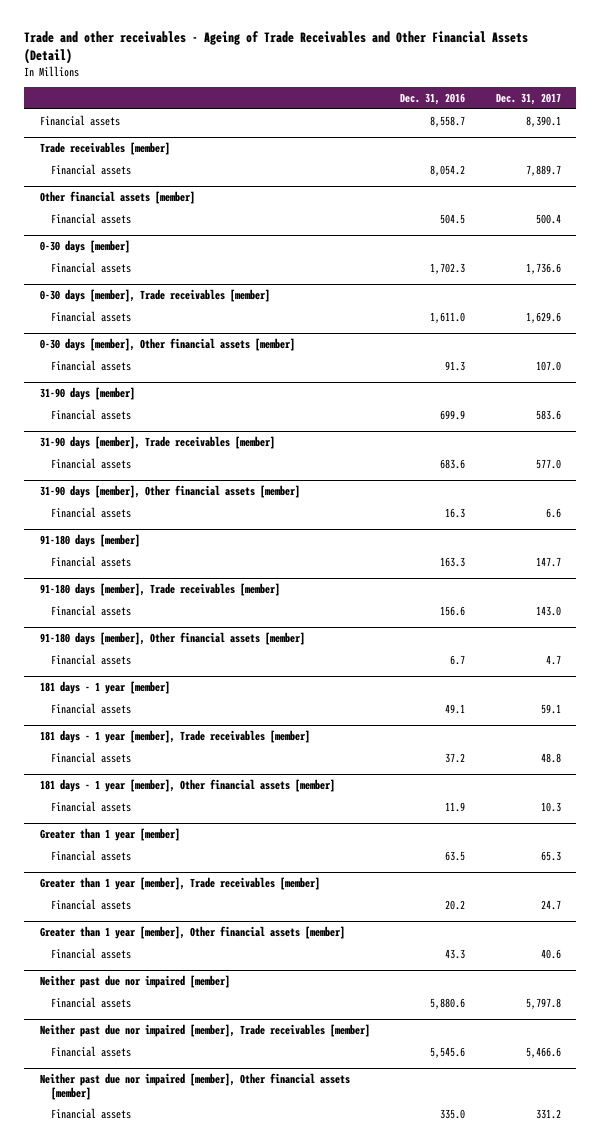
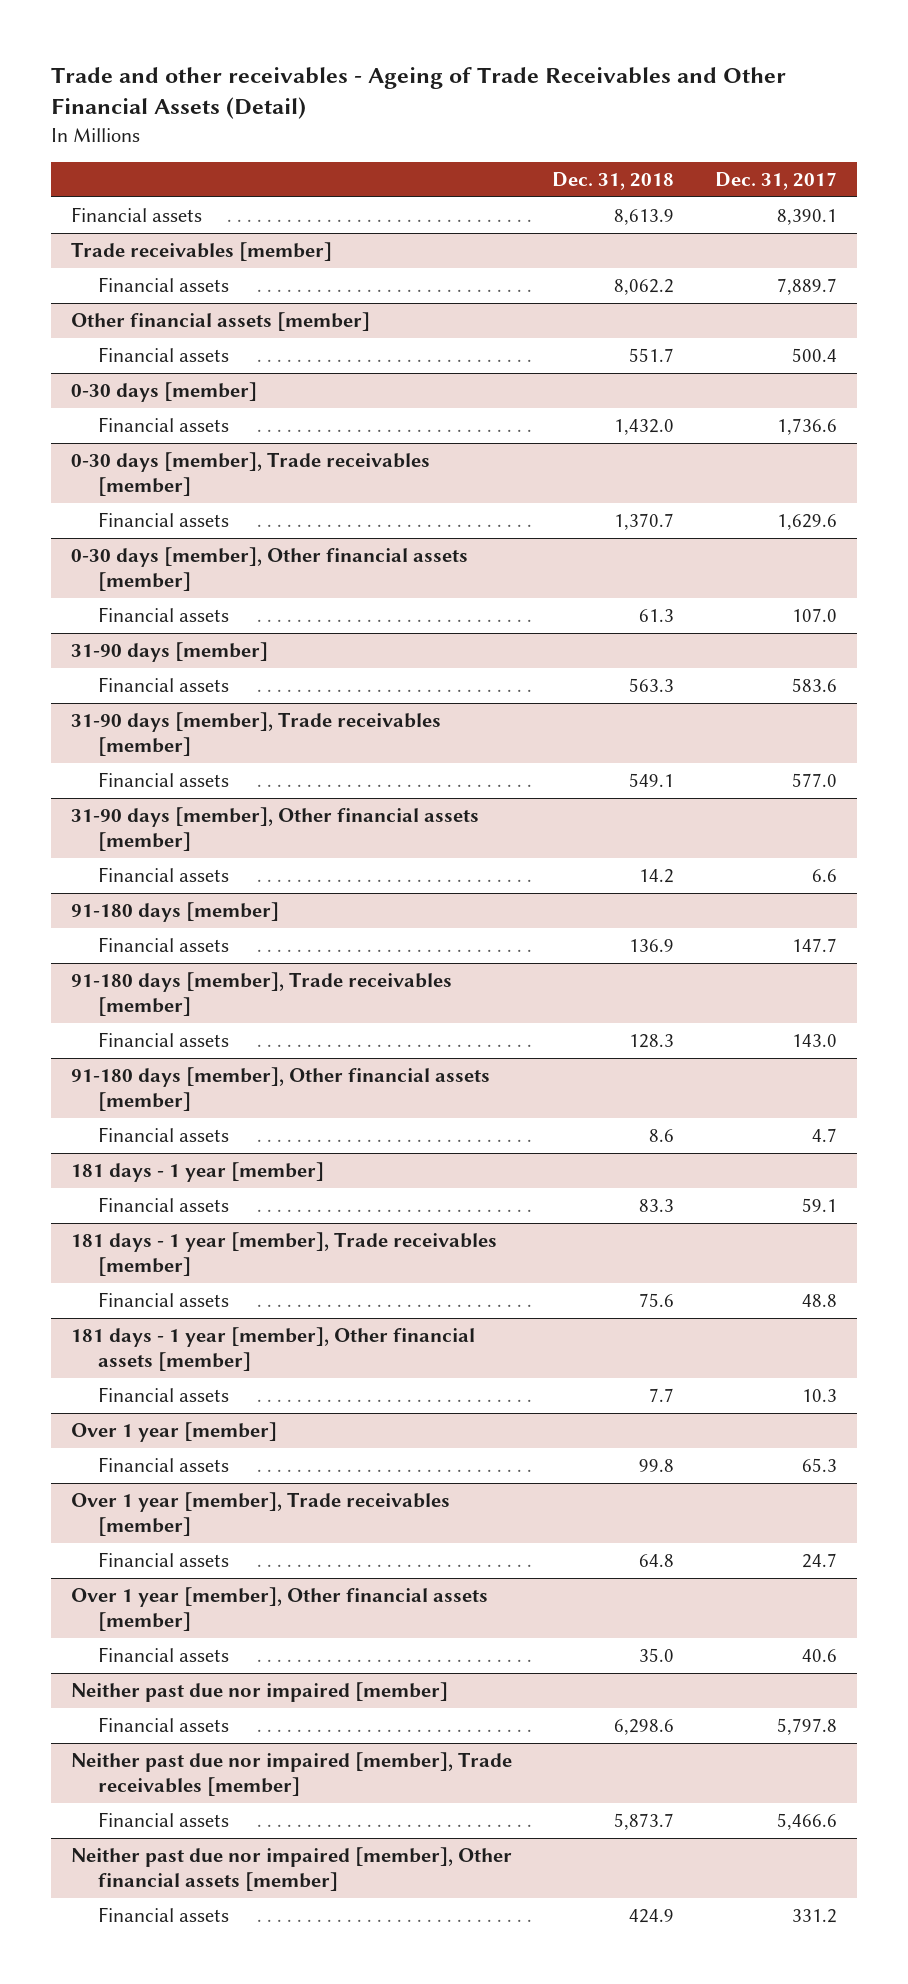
- | Dec. 31, 2016 | Dec. 31, 2017
+ | Dec. 31, 2018 | Dec. 31, 2017
- Greater than 1 year [member]
+ Over 1 year [member]
- Greater than 1 year [member], Trade receivables [member]
+ Over 1 year [member], Trade receivables [member]
- Greater than 1 year [member], Other financial assets [member]
+ Over 1 year [member], Other financial assets [member]

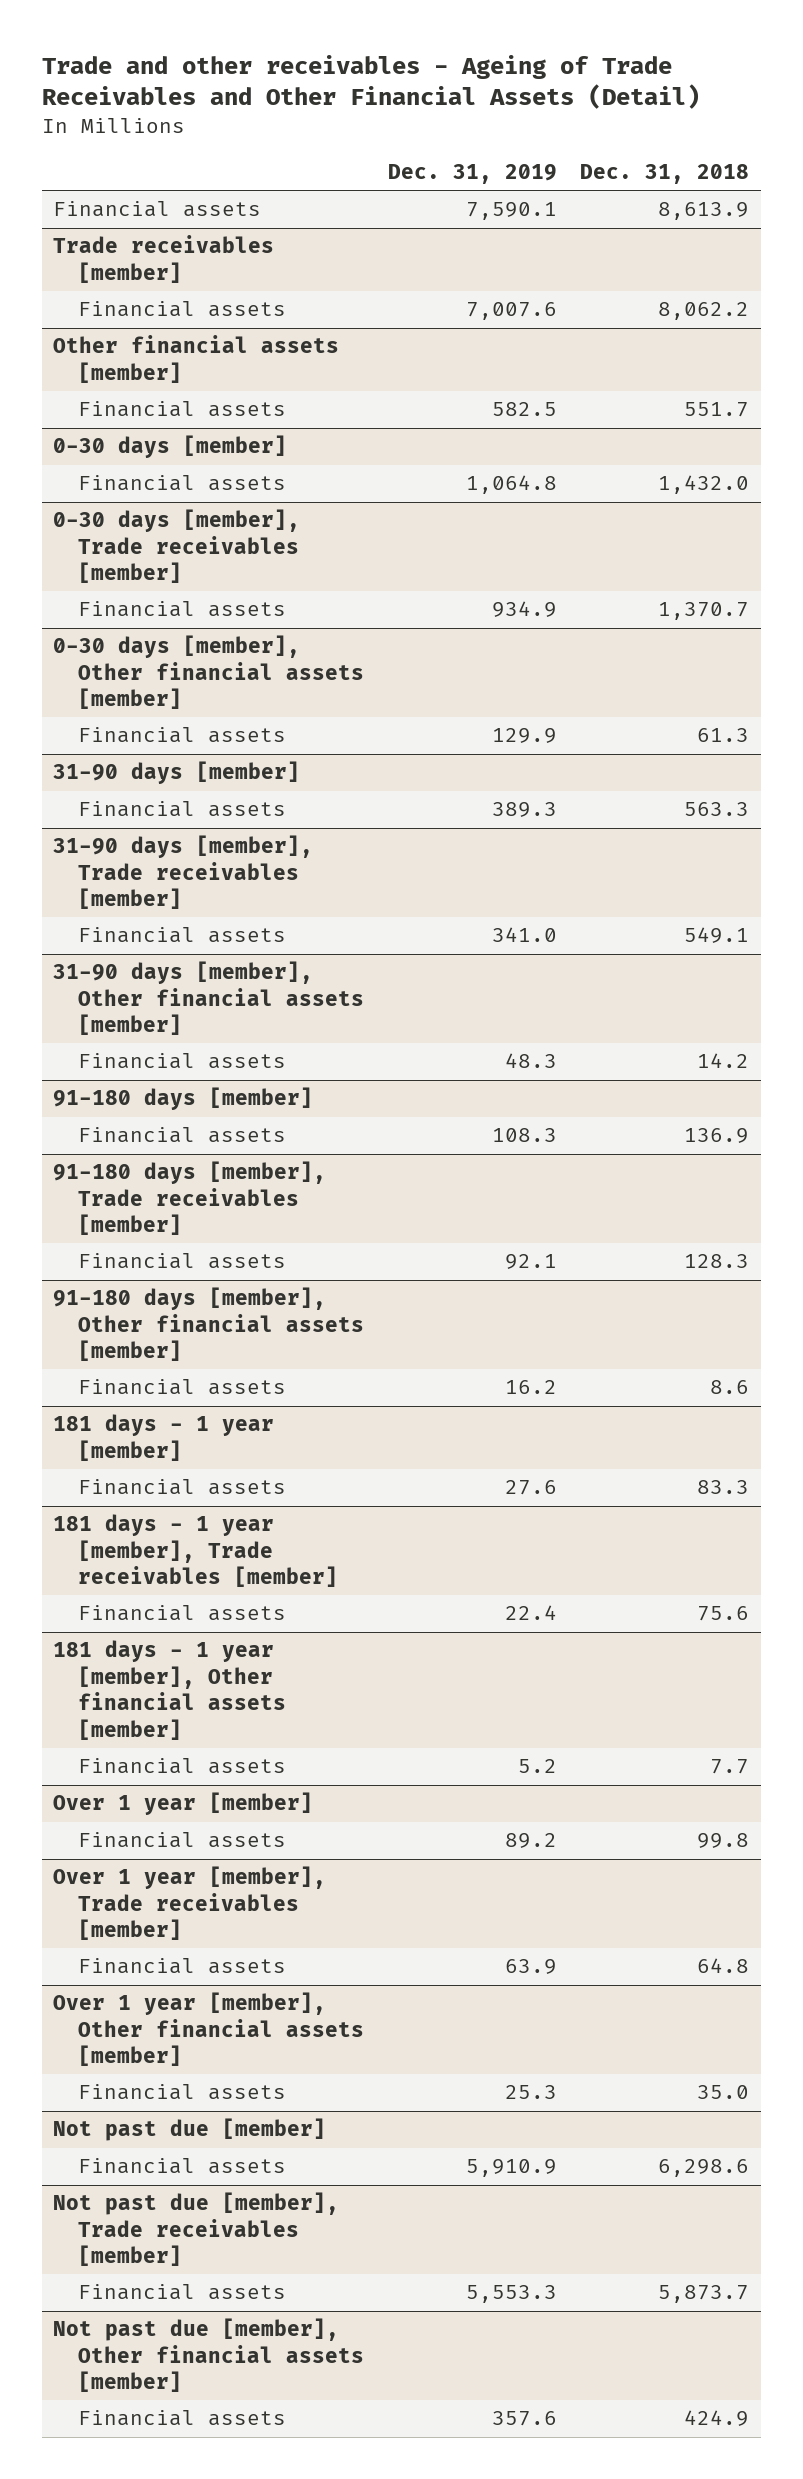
- | Dec. 31, 2018 | Dec. 31, 2017
+ | Dec. 31, 2019 | Dec. 31, 2018
- Neither past due nor impaired [member]
+ Not past due [member]
- Neither past due nor impaired [member], Trade receivables [member]
+ Not past due [member], Trade receivables [member]
- Neither past due nor impaired [member], Other financial assets [member]
+ Not past due [member], Other financial assets [member]

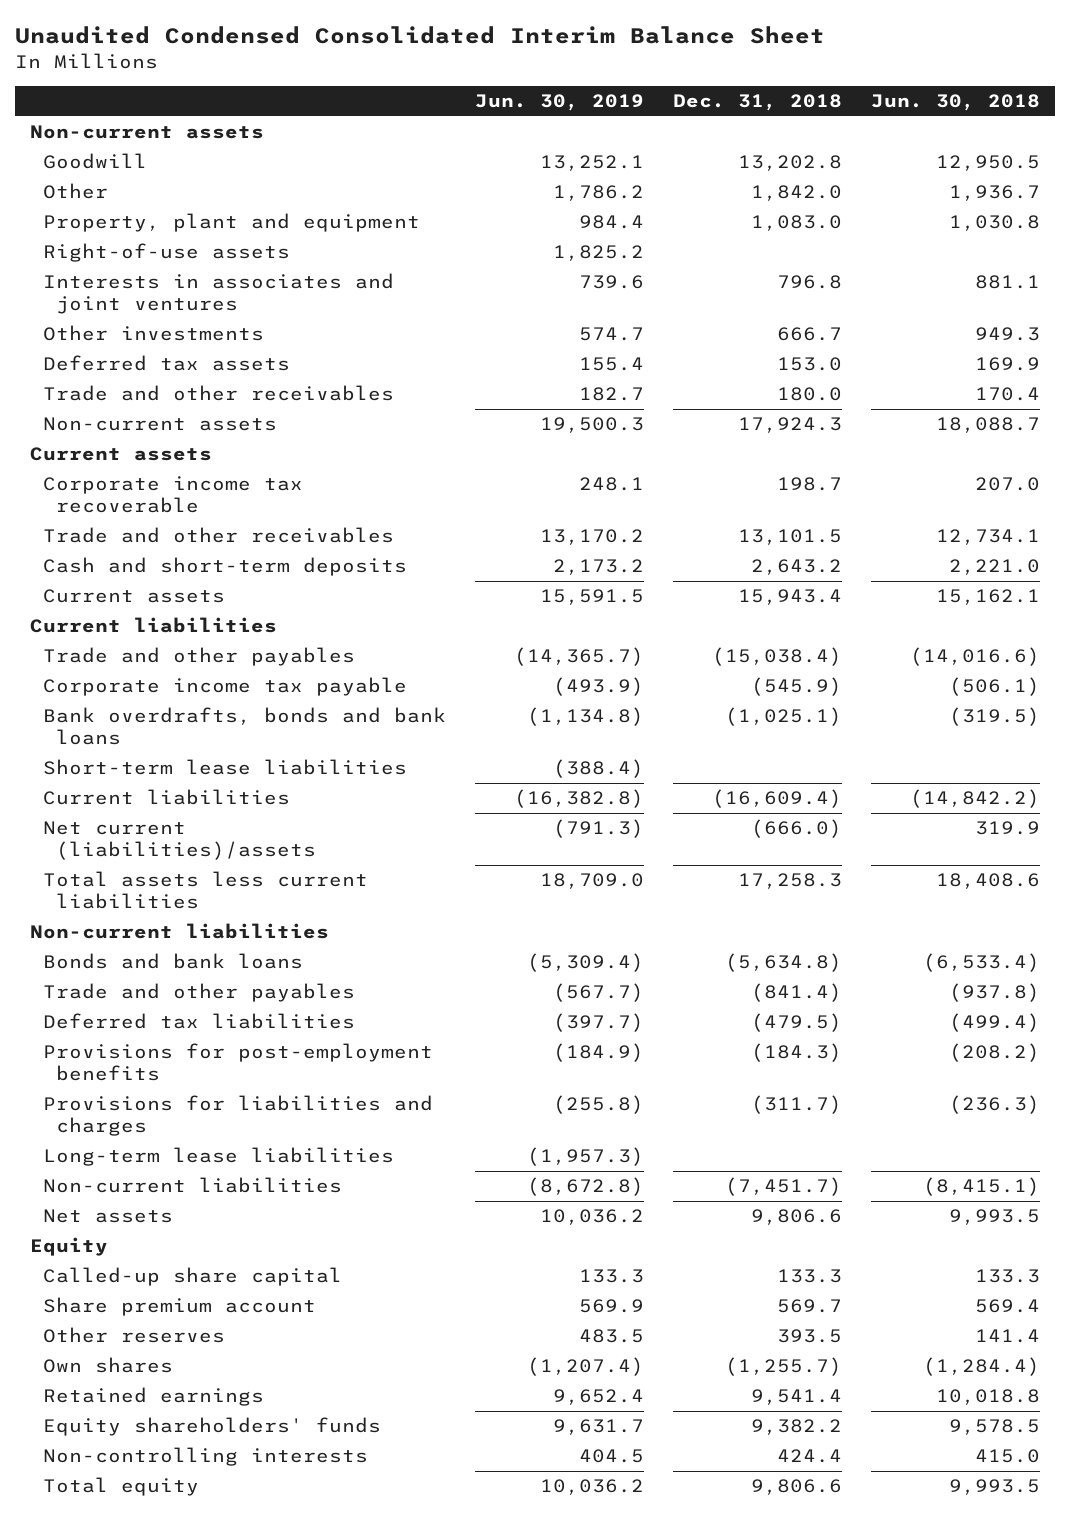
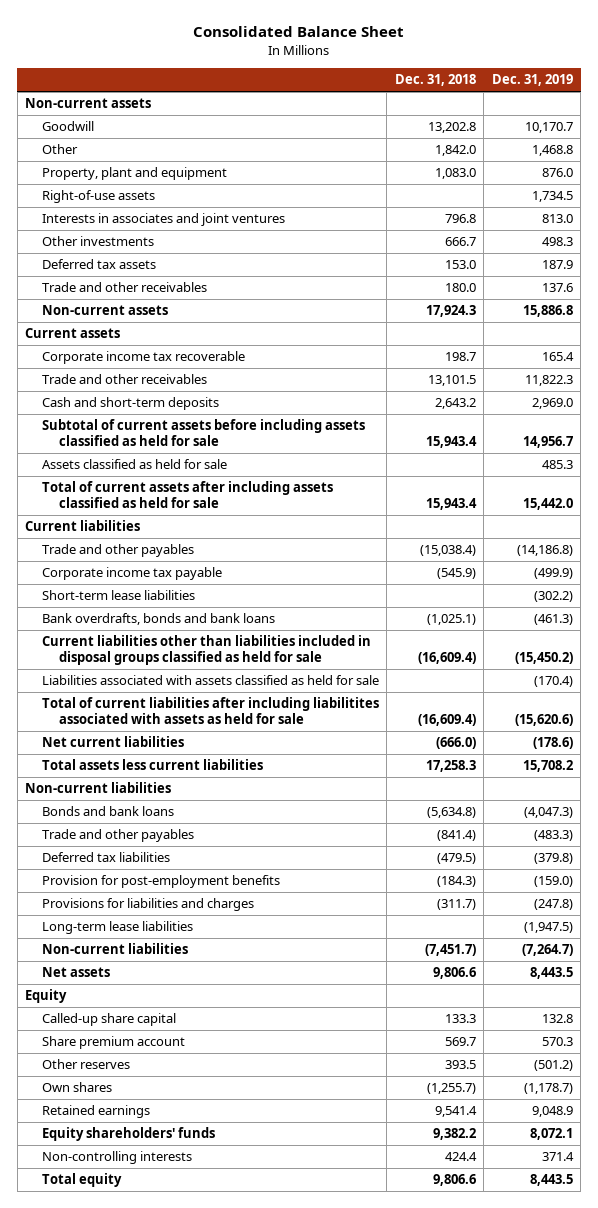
- Unaudited Condensed Consolidated Interim Balance Sheet
+ Consolidated Balance Sheet
- | Jun. 30, 2019 | Dec. 31, 2018 | Jun. 30, 2018
+ | Dec. 31, 2018 | Dec. 31, 2019
- Current assets | 15,591.5 | 15,943.4 | 15,162.1
+ Subtotal of current assets before including assets classified as held for sale | 15,943.4 | 14,956.7
+ Assets classified as held for sale | | 485.3
+ Total of current assets after including assets classified as held for sale | 15,943.4 | 15,442.0
- Current liabilities | (16,382.8) | (16,609.4) | (14,842.2)
- Net current (liabilities)/assets | (791.3) | (666.0) | 319.9
moved down: Bank overdrafts, bonds and bank loans | (1,025.1) | (461.3)
+ Current liabilities other than liabilities included in disposal groups classified as held for sale | (16,609.4) | (15,450.2)
+ Liabilities associated with assets classified as held for sale | | (170.4)
+ Total of current liabilities after including liabilitites associated with assets as held for sale | (16,609.4) | (15,620.6)
+ Net current liabilities | (666.0) | (178.6)
- Provisions for post-employment benefits | (184.9) | (184.3) | (208.2)
+ Provision for post-employment benefits | (184.3) | (159.0)

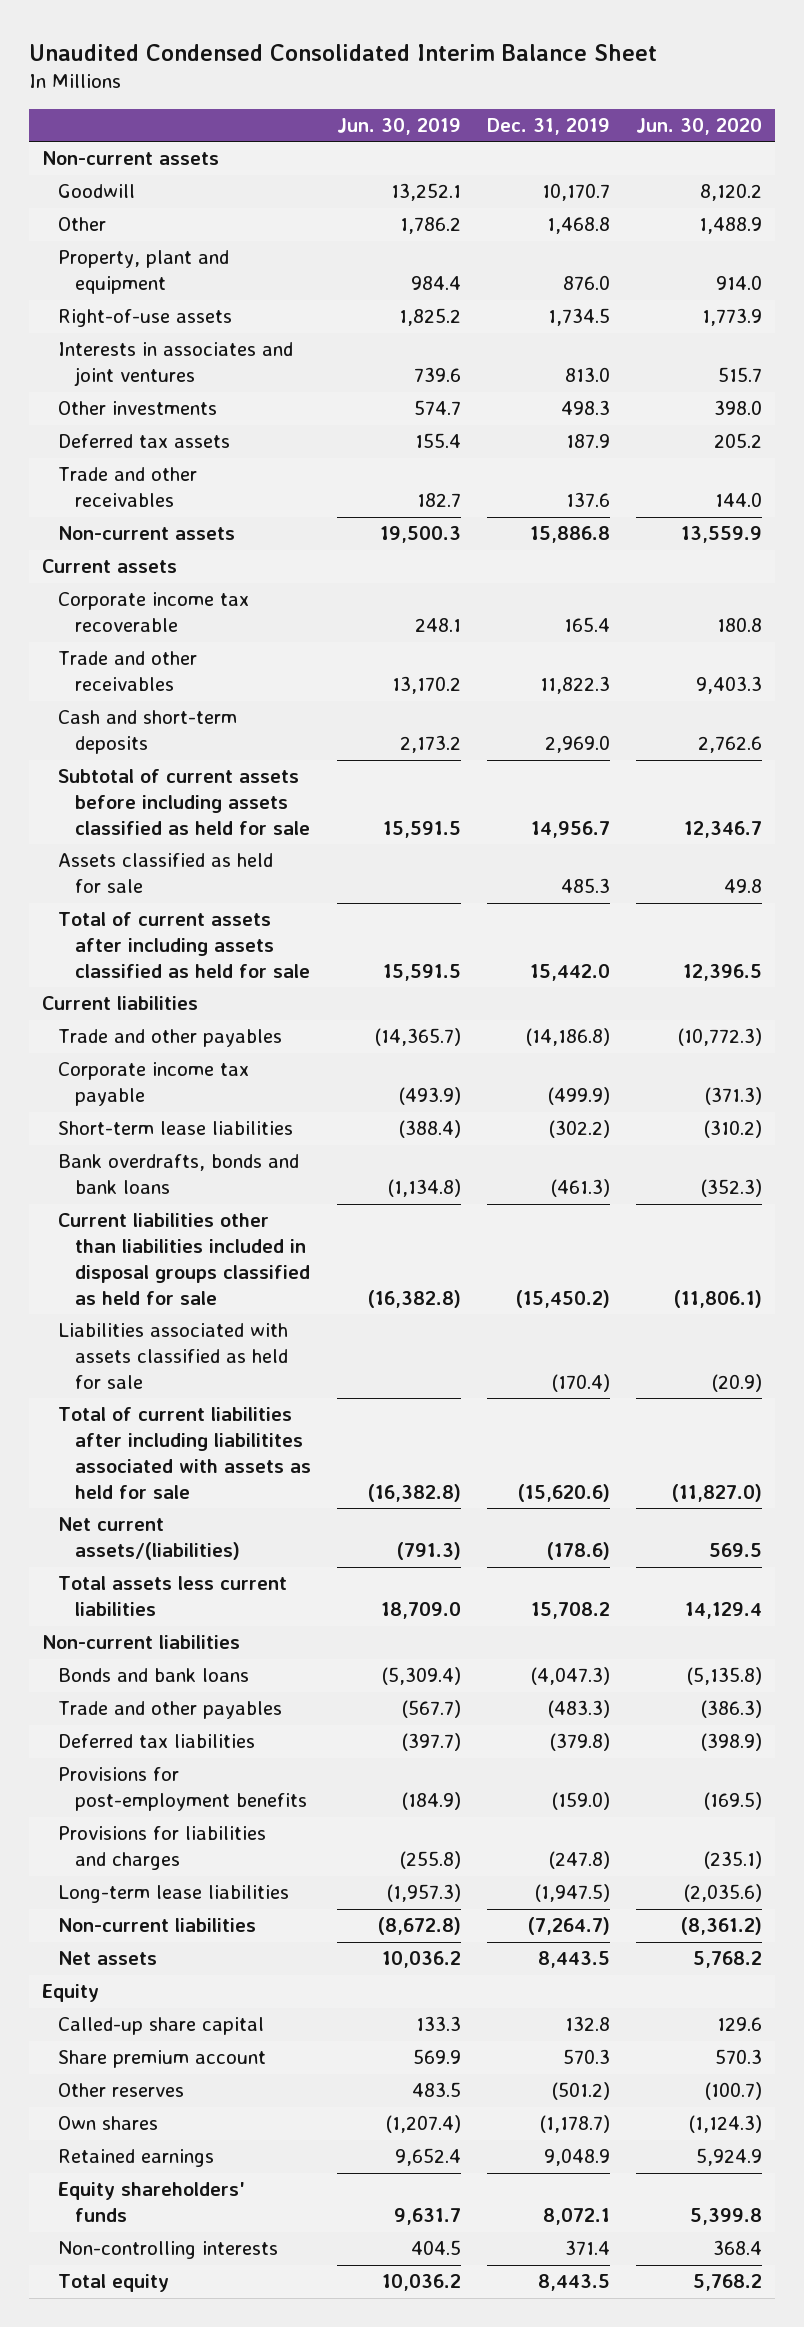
- Consolidated Balance Sheet
+ Unaudited Condensed Consolidated Interim Balance Sheet
- | Dec. 31, 2018 | Dec. 31, 2019
+ | Jun. 30, 2019 | Dec. 31, 2019 | Jun. 30, 2020
- Net current liabilities | (666.0) | (178.6)
+ Net current assets/(liabilities) | (791.3) | (178.6) | 569.5
- Provision for post-employment benefits | (184.3) | (159.0)
+ Provisions for post-employment benefits | (184.9) | (159.0) | (169.5)

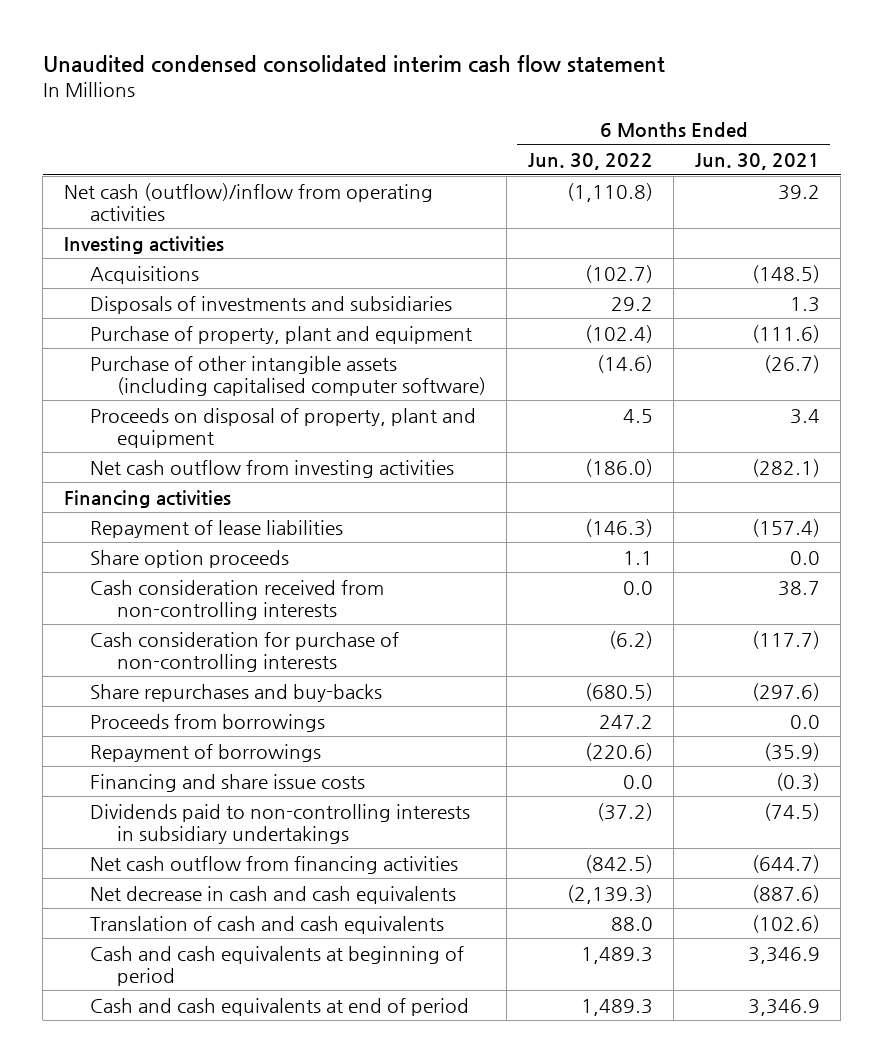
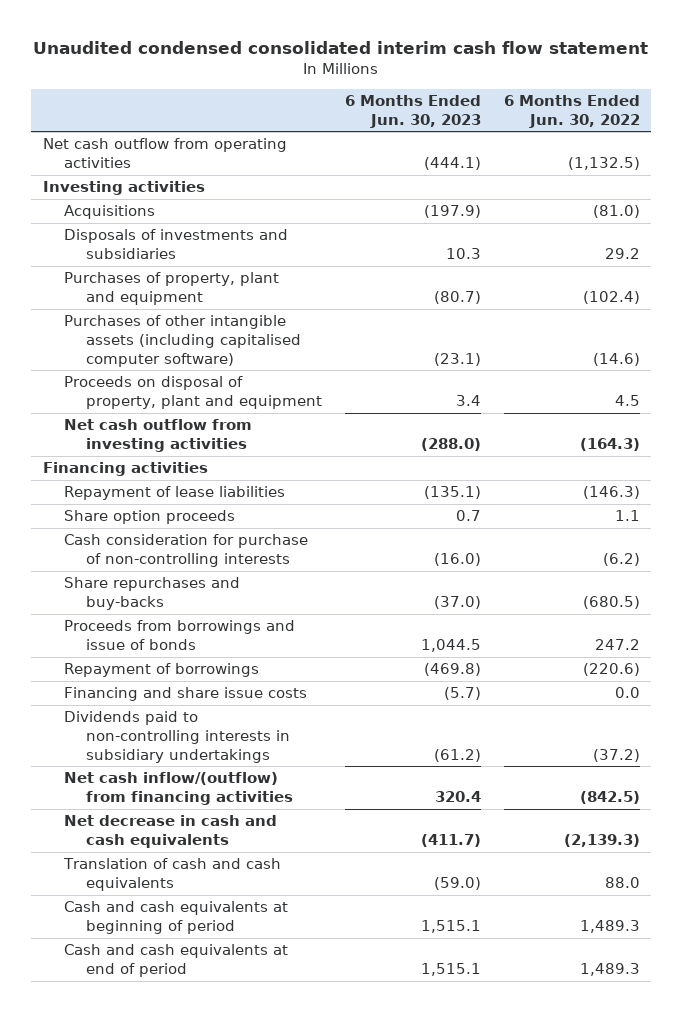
- | 6 Months Ended Jun. 30, 2022 | 6 Months Ended Jun. 30, 2021
+ | 6 Months Ended Jun. 30, 2023 | 6 Months Ended Jun. 30, 2022
- Net cash (outflow)/inflow from operating activities | (1,110.8) | 39.2
+ Net cash outflow from operating activities | (444.1) | (1,132.5)
- Acquisitions | (102.7) | (148.5)
+ Acquisitions | (197.9) | (81.0)
- Purchase of property, plant and equipment | (102.4) | (111.6)
- Purchase of other intangible assets (including capitalised computer software) | (14.6) | (26.7)
+ Purchases of property, plant and equipment | (80.7) | (102.4)
+ Purchases of other intangible assets (including capitalised computer software) | (23.1) | (14.6)
- Net cash outflow from investing activities | (186.0) | (282.1)
+ Net cash outflow from investing activities | (288.0) | (164.3)
- Cash consideration received from non-controlling interests | 0.0 | 38.7
- Proceeds from borrowings | 247.2 | 0.0
+ Proceeds from borrowings and issue of bonds | 1,044.5 | 247.2
- Net cash outflow from financing activities | (842.5) | (644.7)
+ Net cash inflow/(outflow) from financing activities | 320.4 | (842.5)

